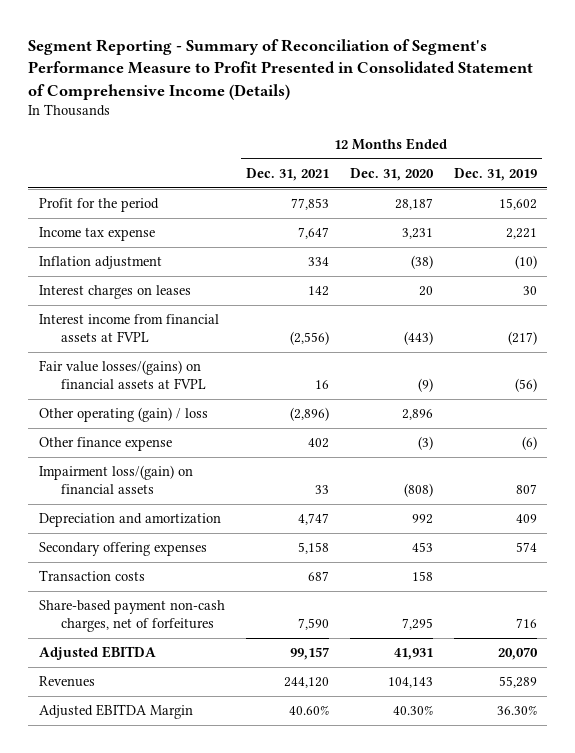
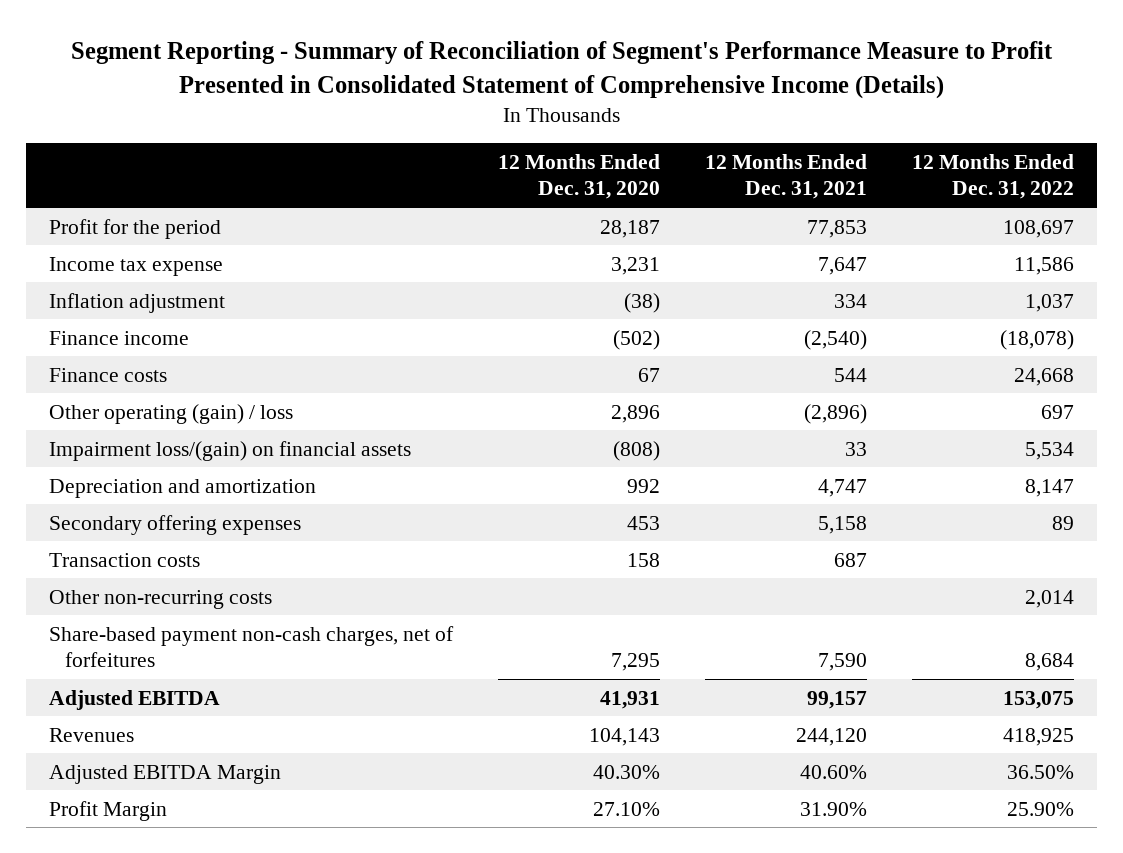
- | 12 Months Ended Dec. 31, 2021 | 12 Months Ended Dec. 31, 2020 | 12 Months Ended Dec. 31, 2019
+ | 12 Months Ended Dec. 31, 2020 | 12 Months Ended Dec. 31, 2021 | 12 Months Ended Dec. 31, 2022
- Interest charges on leases | 142 | 20 | 30
- Interest income from financial assets at FVPL | (2,556) | (443) | (217)
- Fair value losses/(gains) on financial assets at FVPL | 16 | (9) | (56)
+ Finance income | (502) | (2,540) | (18,078)
+ Finance costs | 67 | 544 | 24,668
- Other finance expense | 402 | (3) | (6)
+ Other non-recurring costs | | | 2,014
+ Profit Margin | 27.10% | 31.90% | 25.90%

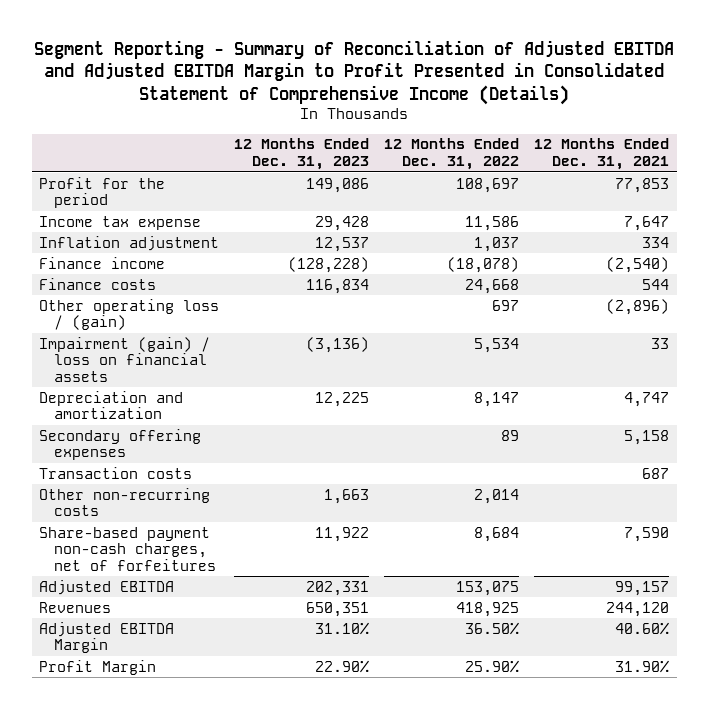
- Segment Reporting - Summary of Reconciliation of Segment's Performance Measure to Profit Presented in Consolidated Statement of Comprehensive Income (Details)
+ Segment Reporting - Summary of Reconciliation of Adjusted EBITDA and Adjusted EBITDA Margin to Profit Presented in Consolidated Statement of Comprehensive Income (Details)
- | 12 Months Ended Dec. 31, 2020 | 12 Months Ended Dec. 31, 2021 | 12 Months Ended Dec. 31, 2022
+ | 12 Months Ended Dec. 31, 2023 | 12 Months Ended Dec. 31, 2022 | 12 Months Ended Dec. 31, 2021
- Other operating (gain) / loss | 2,896 | (2,896) | 697
- Impairment loss/(gain) on financial assets | (808) | 33 | 5,534
+ Other operating loss / (gain) | | 697 | (2,896)
+ Impairment (gain) / loss on financial assets | (3,136) | 5,534 | 33

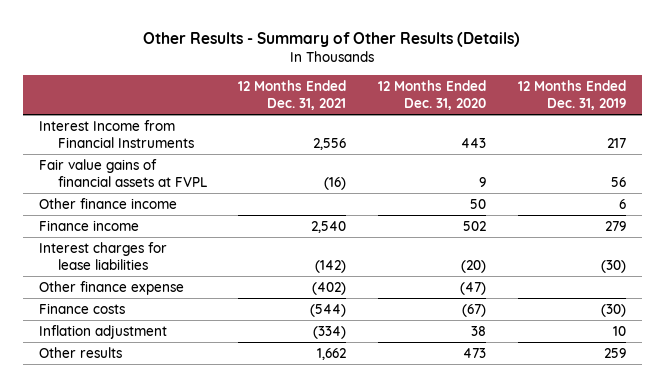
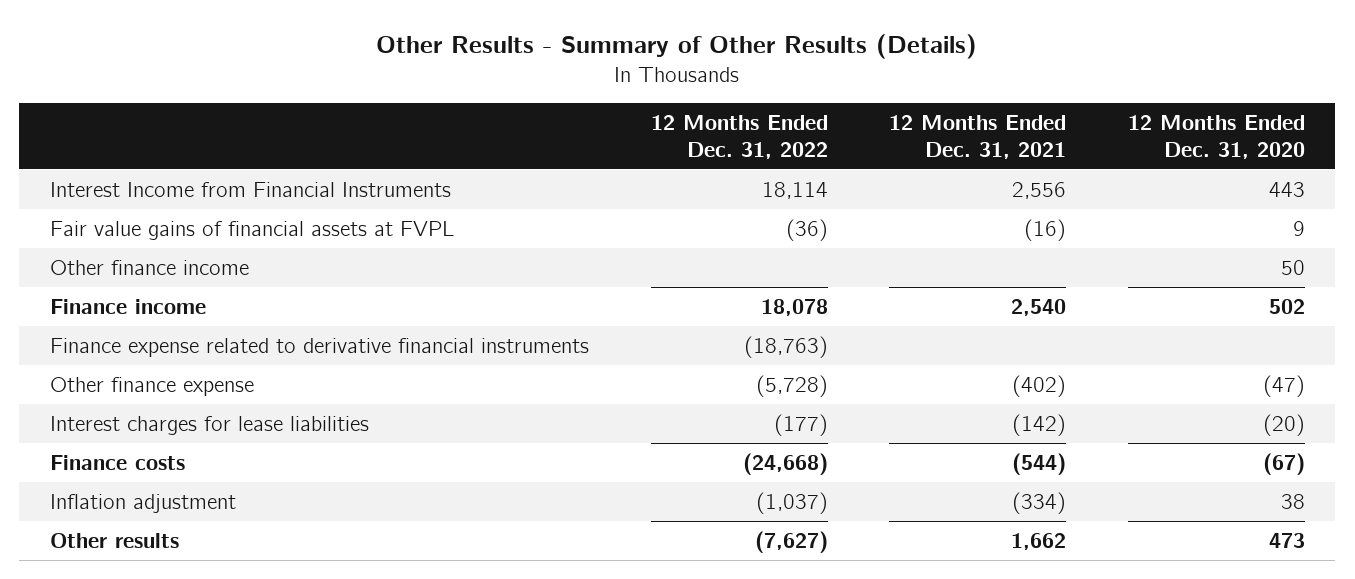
- | 12 Months Ended Dec. 31, 2021 | 12 Months Ended Dec. 31, 2020 | 12 Months Ended Dec. 31, 2019
+ | 12 Months Ended Dec. 31, 2022 | 12 Months Ended Dec. 31, 2021 | 12 Months Ended Dec. 31, 2020
+ Finance expense related to derivative financial instruments | (18,763) | |
moved down: Interest charges for lease liabilities | (177) | (142) | (20)

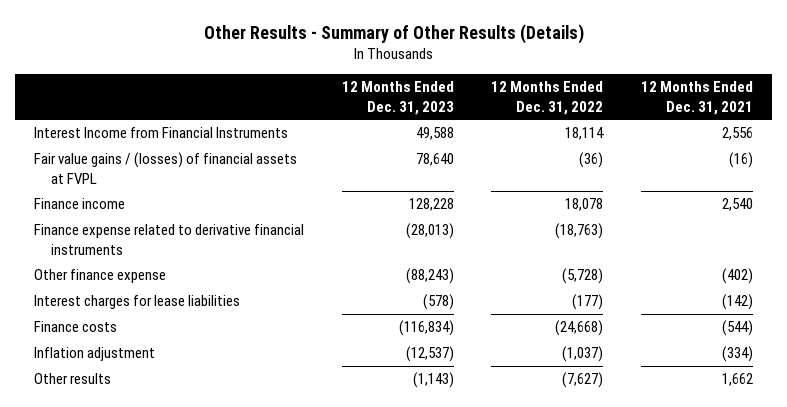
- | 12 Months Ended Dec. 31, 2022 | 12 Months Ended Dec. 31, 2021 | 12 Months Ended Dec. 31, 2020
+ | 12 Months Ended Dec. 31, 2023 | 12 Months Ended Dec. 31, 2022 | 12 Months Ended Dec. 31, 2021
- Fair value gains of financial assets at FVPL | (36) | (16) | 9
- Other finance income | | | 50
+ Fair value gains / (losses) of financial assets at FVPL | 78,640 | (36) | (16)

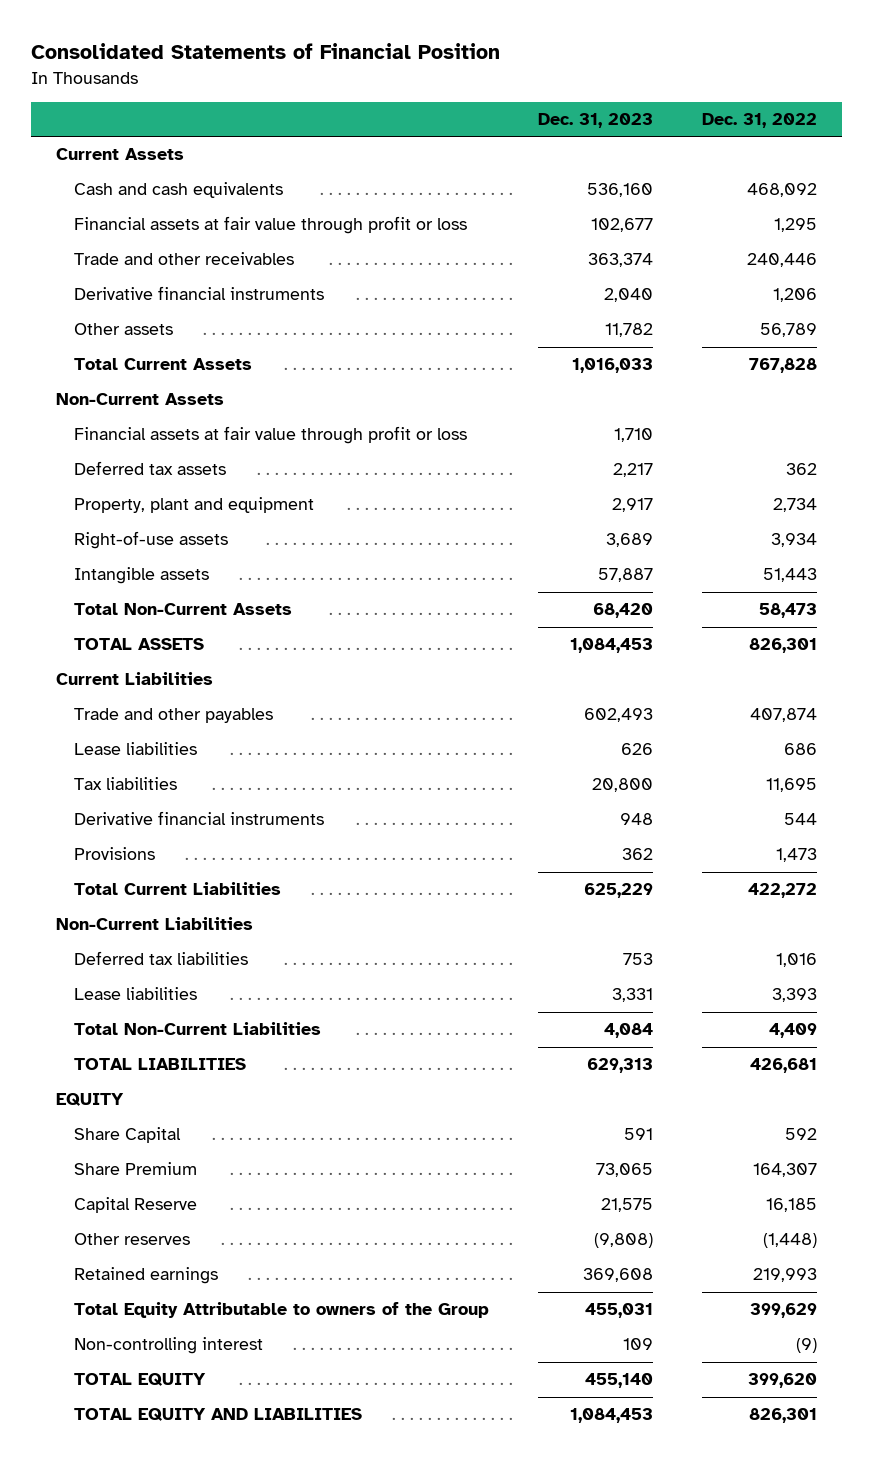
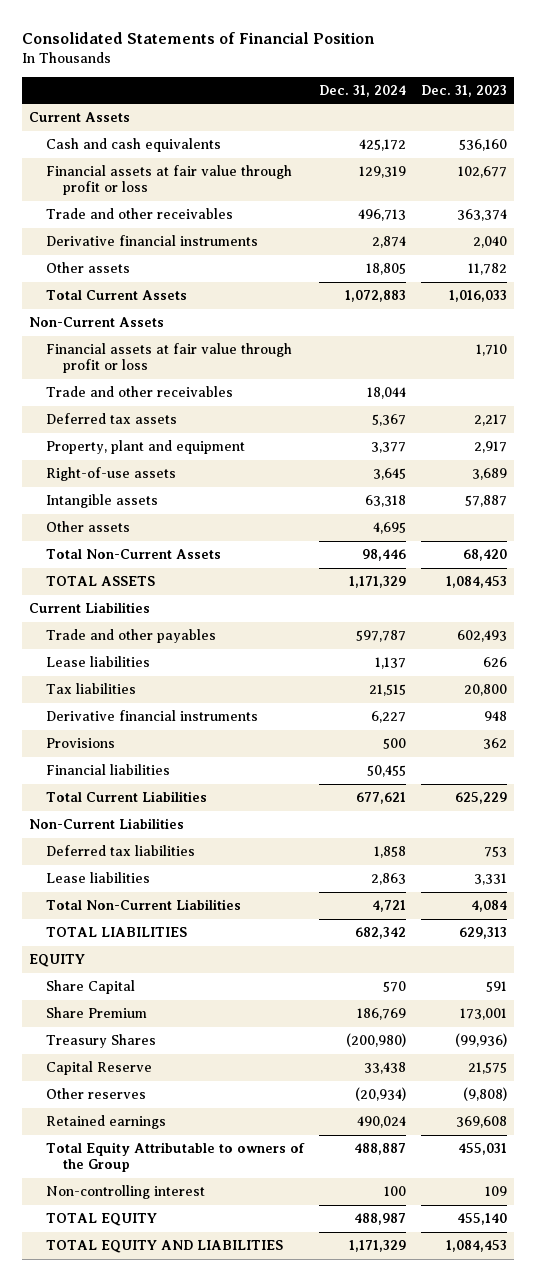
- | Dec. 31, 2023 | Dec. 31, 2022
+ | Dec. 31, 2024 | Dec. 31, 2023
+ Trade and other receivables | 18,044 |
+ Other assets | 4,695 |
+ Financial liabilities | 50,455 |
- Share Premium | 73,065 | 164,307
+ Share Premium | 186,769 | 173,001
+ Treasury Shares | (200,980) | (99,936)

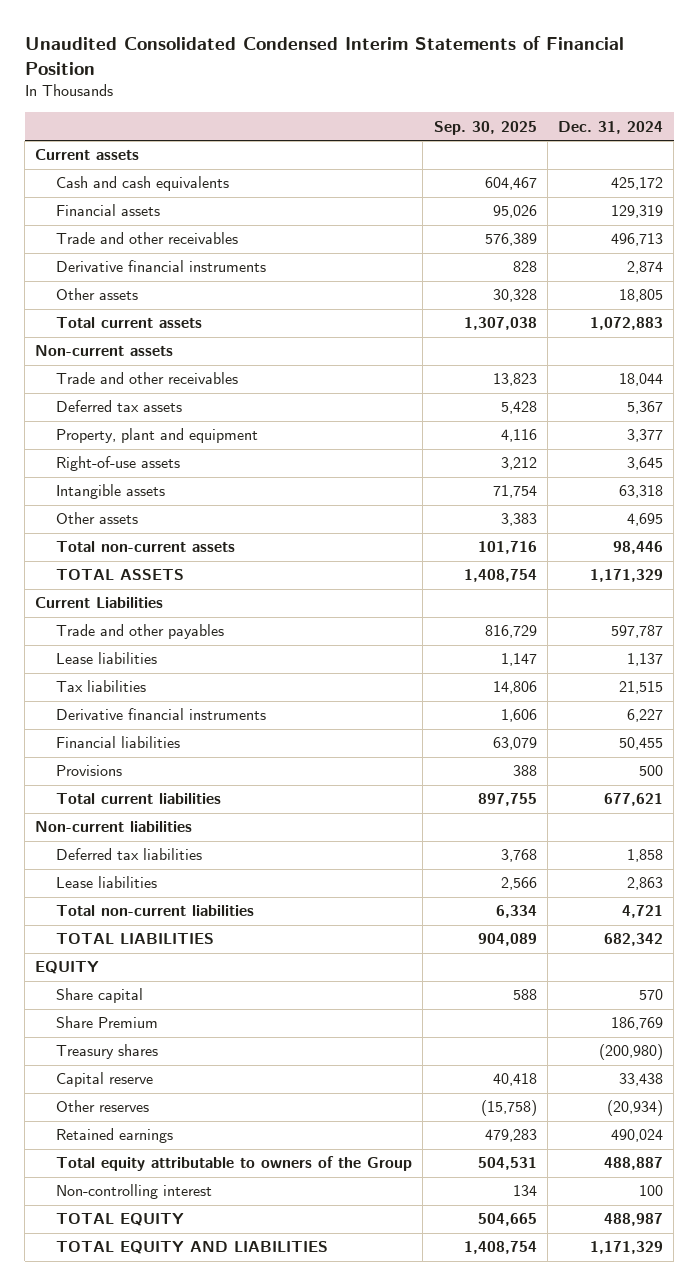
- Consolidated Statements of Financial Position
+ Unaudited Consolidated Condensed Interim Statements of Financial Position
- | Dec. 31, 2024 | Dec. 31, 2023
+ | Sep. 30, 2025 | Dec. 31, 2024
- Current Assets
+ Current assets
- Financial assets at fair value through profit or loss | 129,319 | 102,677
+ Financial assets | 95,026 | 129,319
- Total Current Assets | 1,072,883 | 1,016,033
- Non-Current Assets
- Financial assets at fair value through profit or loss | | 1,710
+ Total current assets | 1,307,038 | 1,072,883
+ Non-current assets
- Total Non-Current Assets | 98,446 | 68,420
+ Total non-current assets | 101,716 | 98,446
- Total Current Liabilities | 677,621 | 625,229
- Non-Current Liabilities
moved down: Provisions | 388 | 500
+ Total current liabilities | 897,755 | 677,621
+ Non-current liabilities
- Total Non-Current Liabilities | 4,721 | 4,084
+ Total non-current liabilities | 6,334 | 4,721
- Share Capital | 570 | 591
+ Share capital | 588 | 570
- Treasury Shares | (200,980) | (99,936)
- Capital Reserve | 33,438 | 21,575
+ Treasury shares | | (200,980)
+ Capital reserve | 40,418 | 33,438
- Total Equity Attributable to owners of the Group | 488,887 | 455,031
+ Total equity attributable to owners of the Group | 504,531 | 488,887

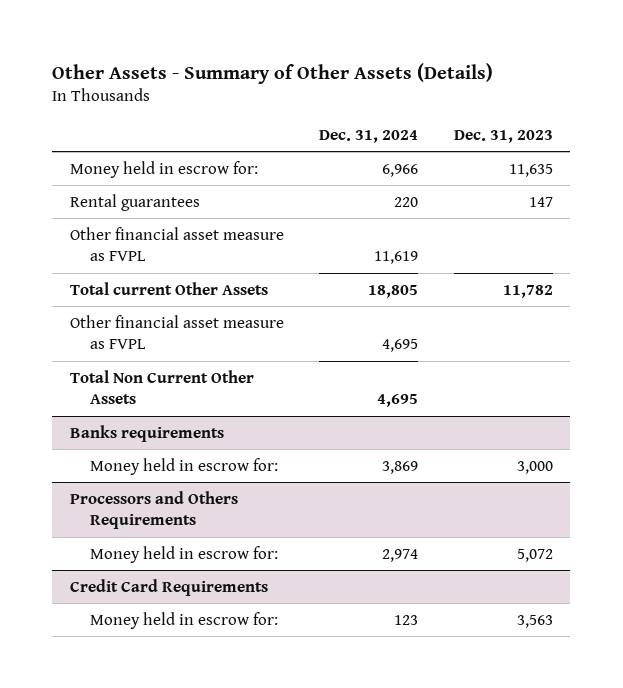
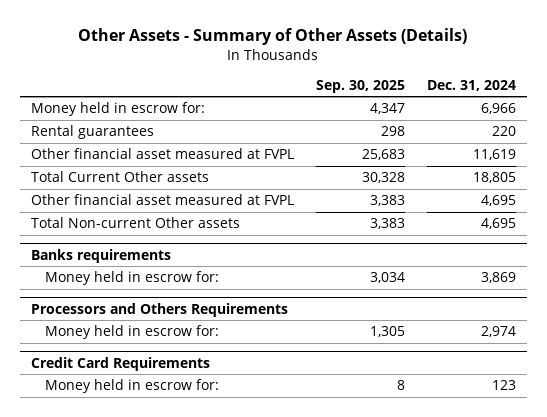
- | Dec. 31, 2024 | Dec. 31, 2023
+ | Sep. 30, 2025 | Dec. 31, 2024
- Other financial asset measure as FVPL | 11,619 |
- Total current Other Assets | 18,805 | 11,782
- Other financial asset measure as FVPL | 4,695 |
- Total Non Current Other Assets | 4,695 |
+ Other financial asset measured at FVPL | 25,683 | 11,619
+ Total Current Other assets | 30,328 | 18,805
+ Other financial asset measured at FVPL | 3,383 | 4,695
+ Total Non-current Other assets | 3,383 | 4,695

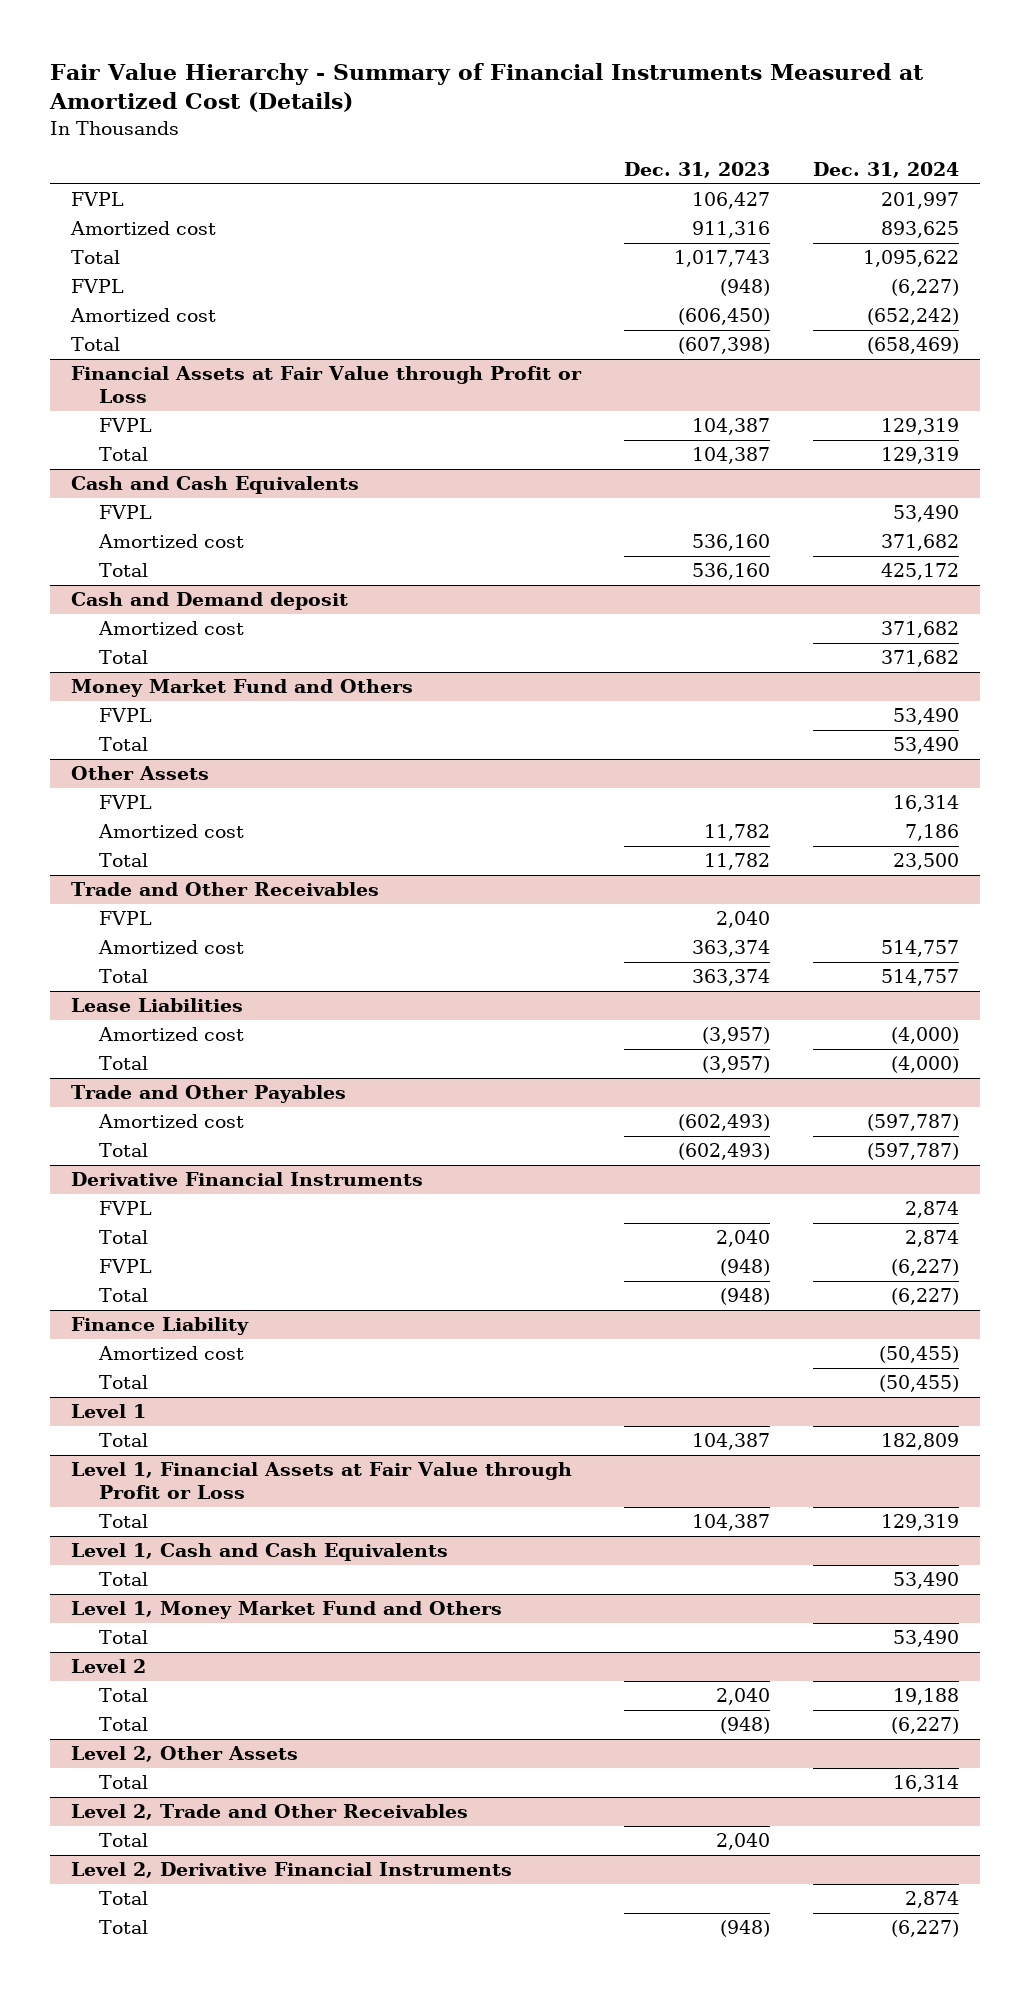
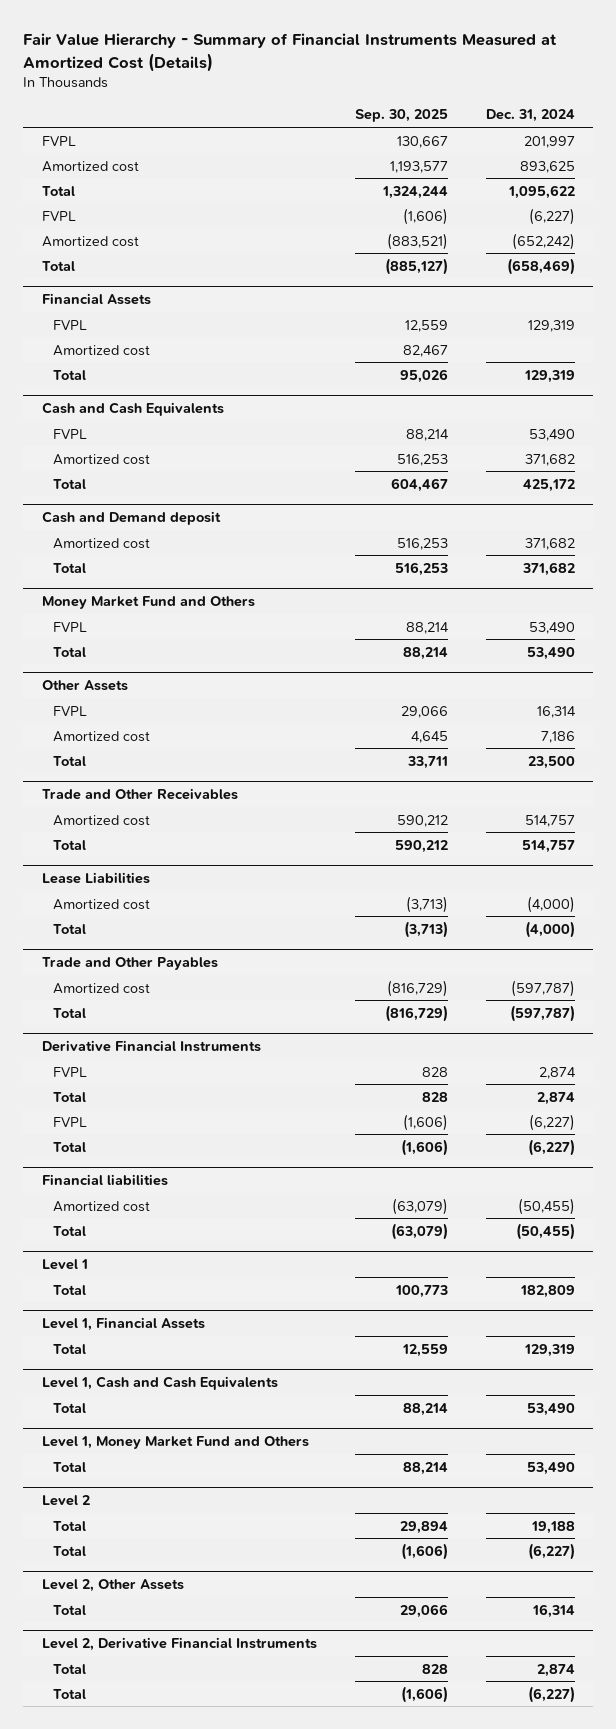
- | Dec. 31, 2023 | Dec. 31, 2024
+ | Sep. 30, 2025 | Dec. 31, 2024
- Financial Assets at Fair Value through Profit or Loss
+ Financial Assets
+ Amortized cost | 82,467 |
@ Trade and Other Receivables
- FVPL | 2,040 |
- Finance Liability
+ Financial liabilities
- Level 1, Financial Assets at Fair Value through Profit or Loss
+ Level 1, Financial Assets
- Level 2, Trade and Other Receivables
- Total | 2,040 |

